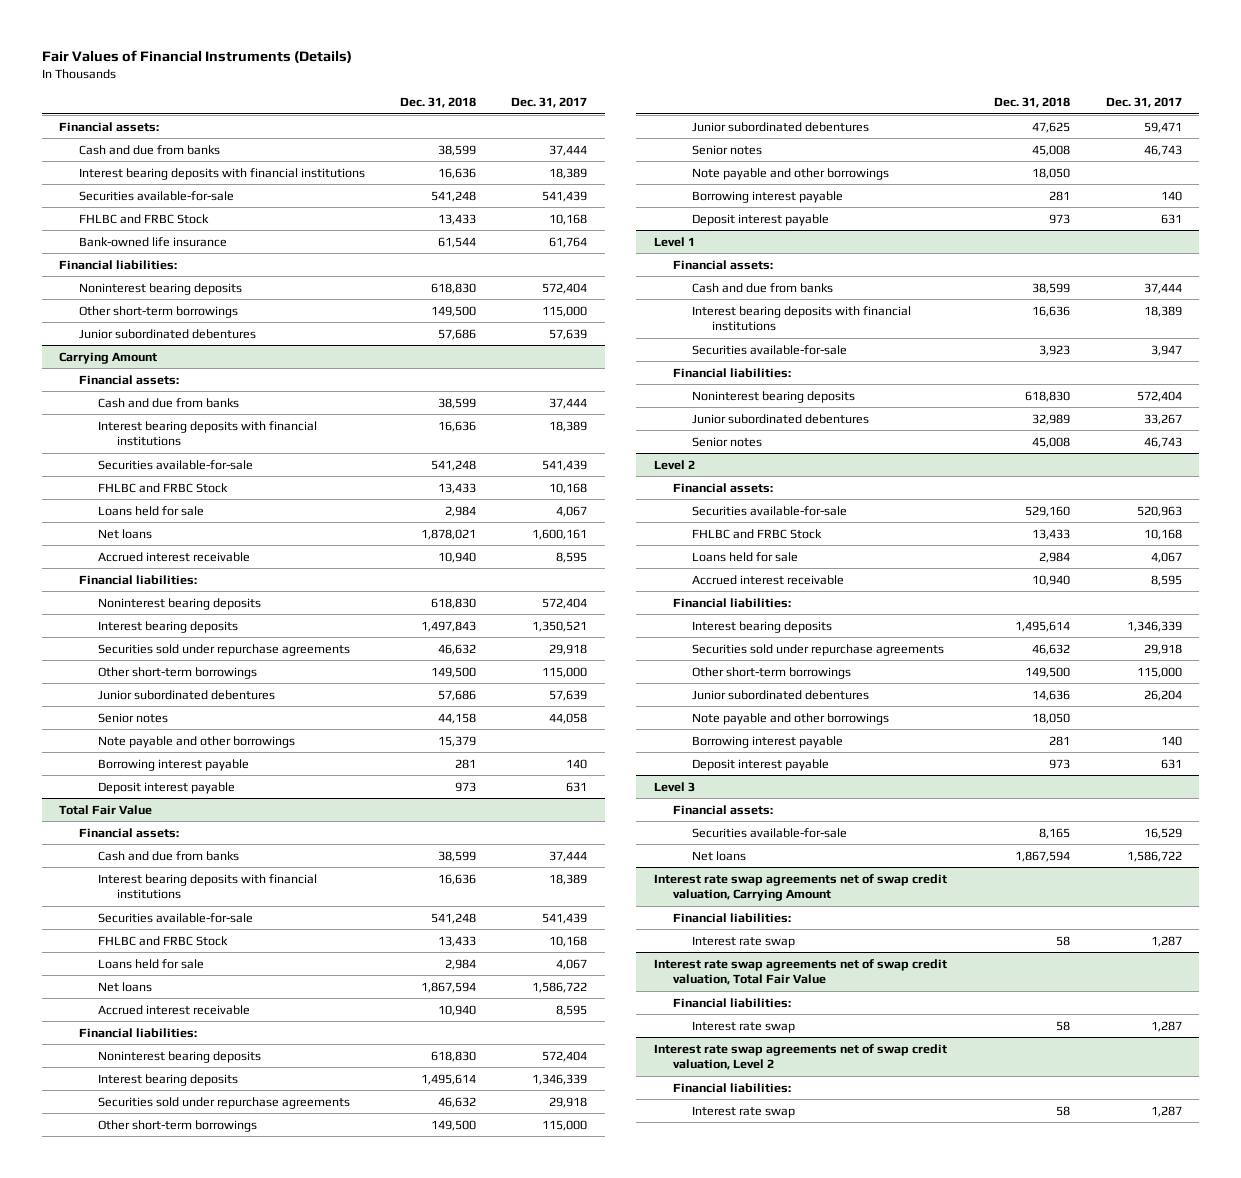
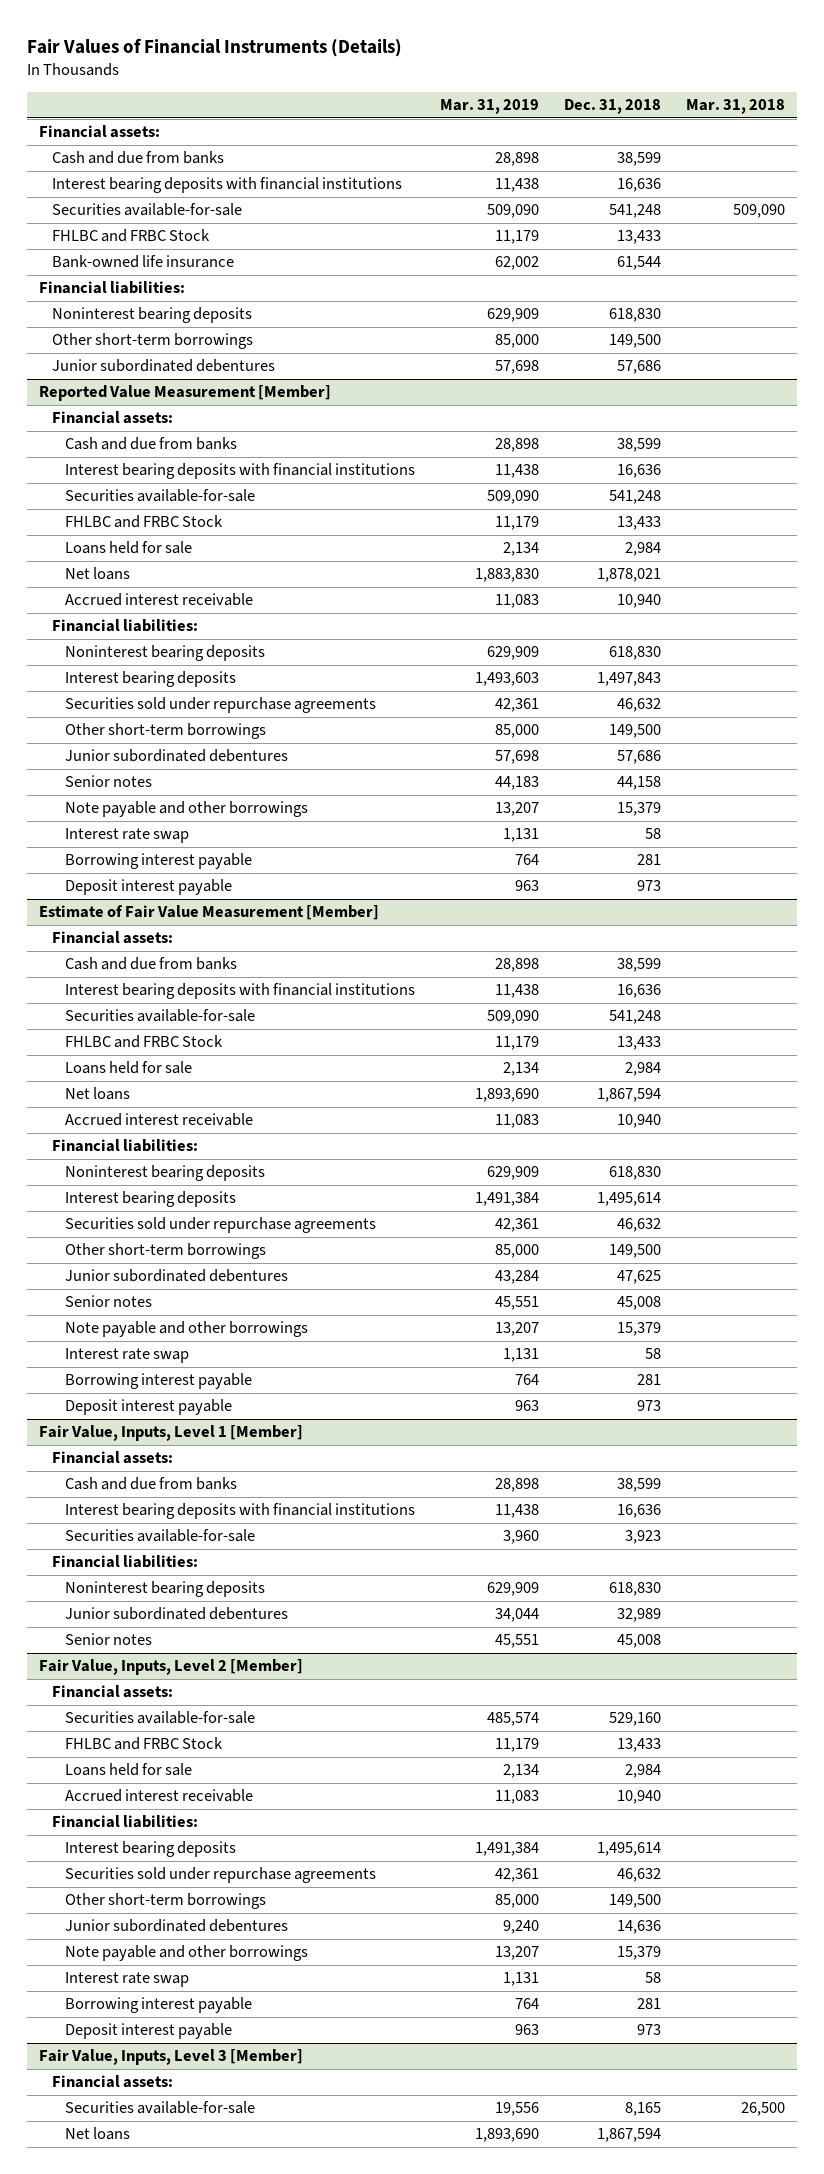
- | Dec. 31, 2018 | Dec. 31, 2017
+ | Mar. 31, 2019 | Dec. 31, 2018 | Mar. 31, 2018
- Carrying Amount
+ Reported Value Measurement [Member]
+ Interest rate swap | 1,131 | 58 |
- Total Fair Value
+ Estimate of Fair Value Measurement [Member]
- Note payable and other borrowings | 18,050 |
+ Note payable and other borrowings | 13,207 | 15,379 |
+ Interest rate swap | 1,131 | 58 |
- Level 1
+ Fair Value, Inputs, Level 1 [Member]
- Level 2
+ Fair Value, Inputs, Level 2 [Member]
- Note payable and other borrowings | 18,050 |
+ Note payable and other borrowings | 13,207 | 15,379 |
+ Interest rate swap | 1,131 | 58 |
- Level 3
+ Fair Value, Inputs, Level 3 [Member]
- Interest rate swap agreements net of swap credit valuation, Carrying Amount
- Financial liabilities:
- Interest rate swap | 58 | 1,287
- Interest rate swap agreements net of swap credit valuation, Total Fair Value
- Financial liabilities:
- Interest rate swap | 58 | 1,287
- Interest rate swap agreements net of swap credit valuation, Level 2
- Financial liabilities:
- Interest rate swap | 58 | 1,287

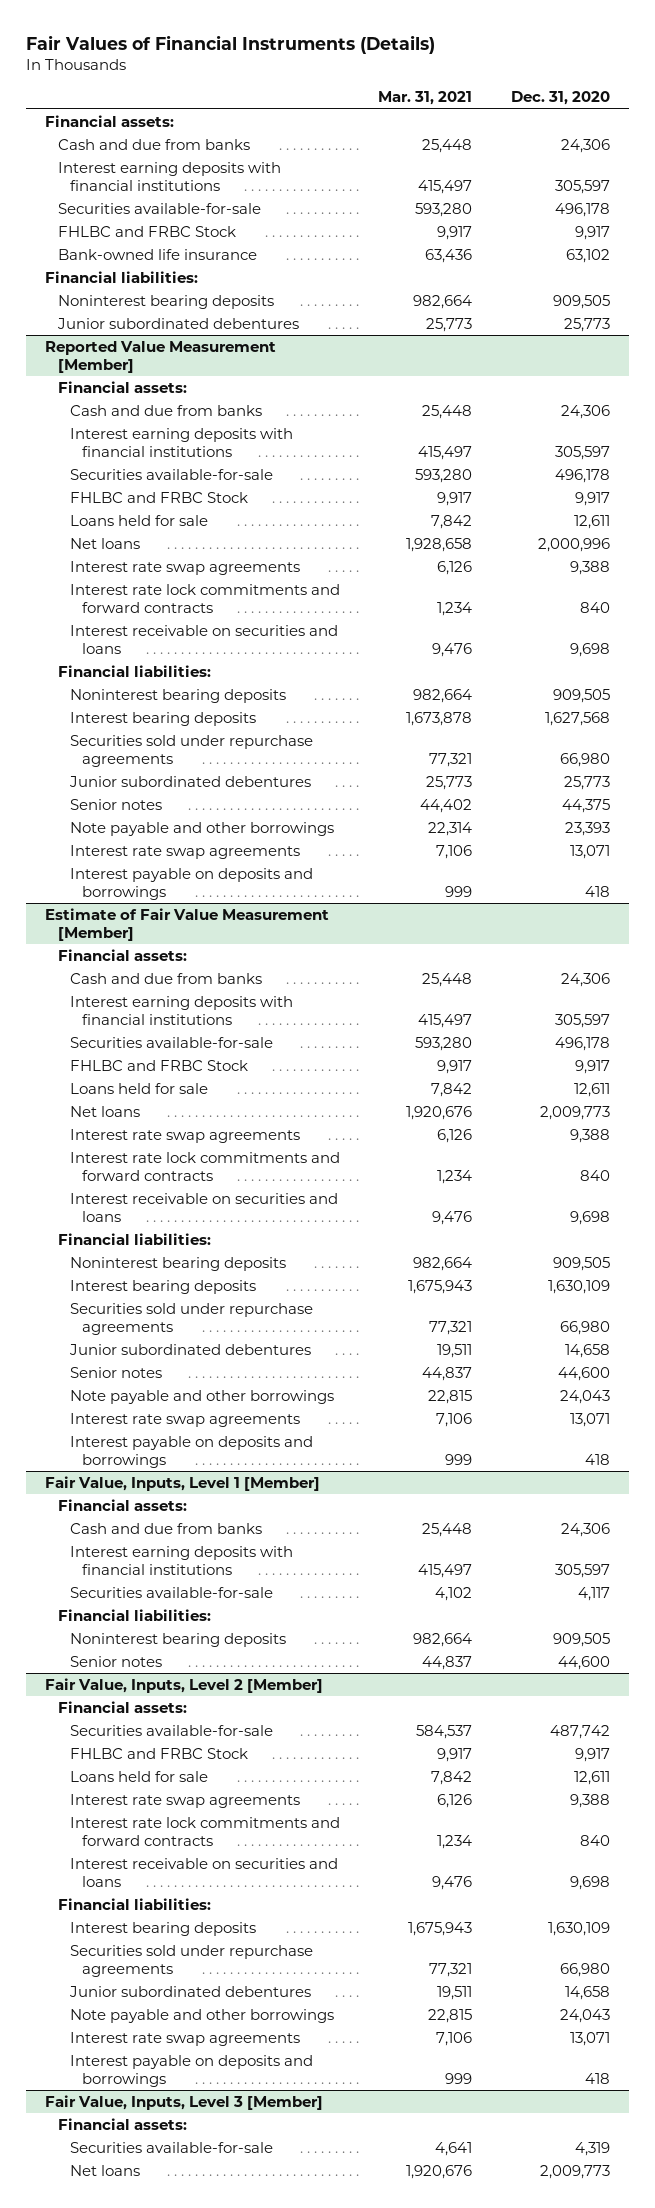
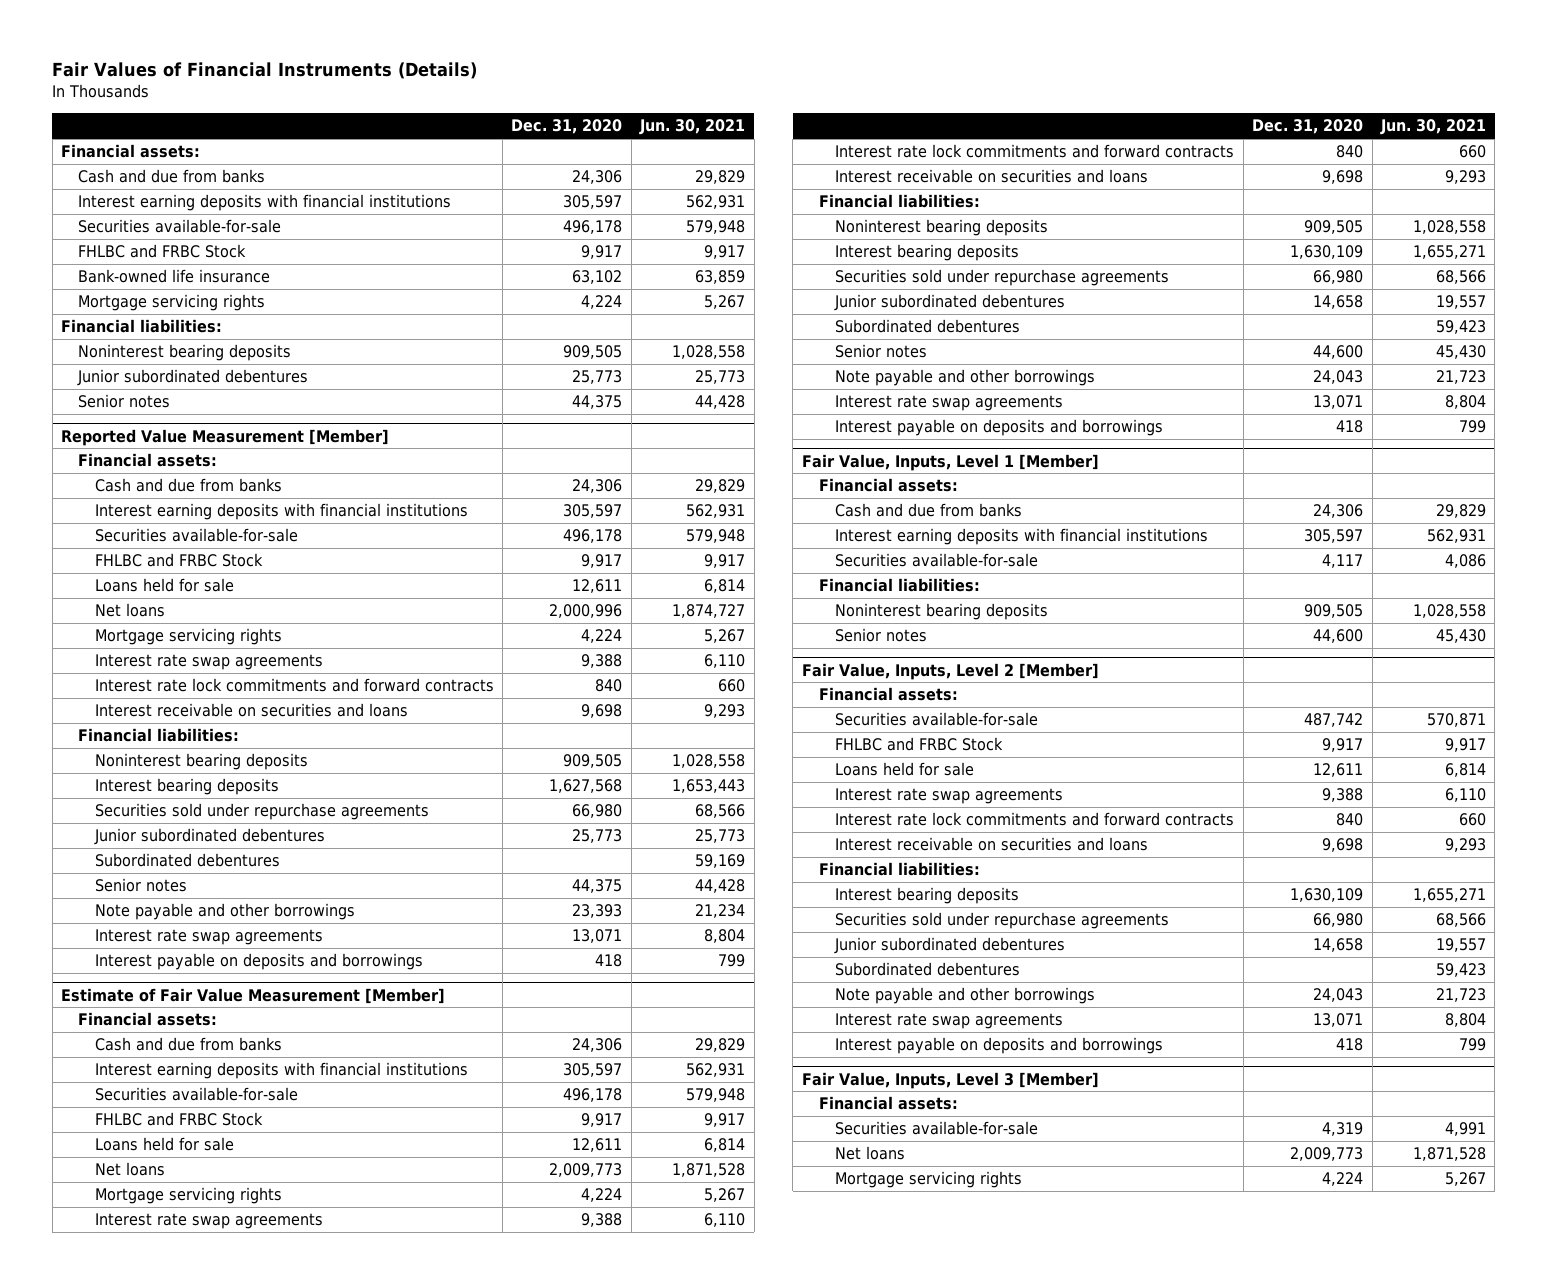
- | Mar. 31, 2021 | Dec. 31, 2020
+ | Dec. 31, 2020 | Jun. 30, 2021
+ Mortgage servicing rights | 4,224 | 5,267
+ Senior notes | 44,375 | 44,428
@ Reported Value Measurement [Member]
+ Mortgage servicing rights | 4,224 | 5,267
+ Subordinated debentures | | 59,169
@ Estimate of Fair Value Measurement [Member]
+ Mortgage servicing rights | 4,224 | 5,267
+ Subordinated debentures | | 59,423
@ Fair Value, Inputs, Level 2 [Member]
+ Subordinated debentures | | 59,423
@ Fair Value, Inputs, Level 3 [Member]
+ Mortgage servicing rights | 4,224 | 5,267

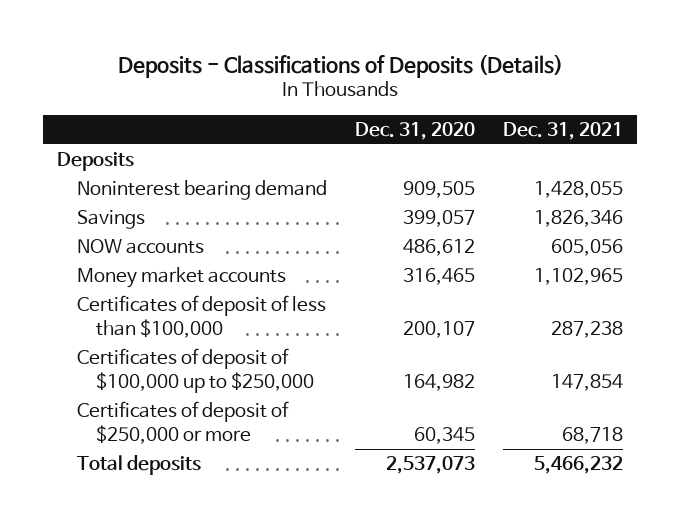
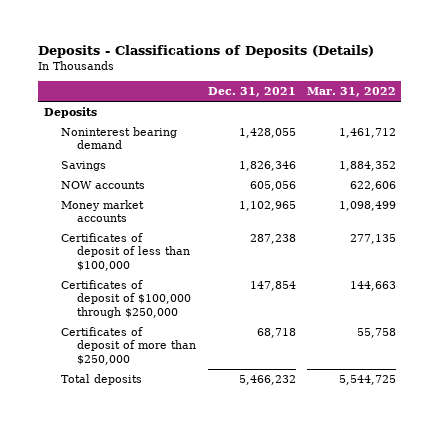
- | Dec. 31, 2020 | Dec. 31, 2021
+ | Dec. 31, 2021 | Mar. 31, 2022
- Certificates of deposit of $100,000 up to $250,000 | 164,982 | 147,854
- Certificates of deposit of $250,000 or more | 60,345 | 68,718
+ Certificates of deposit of $100,000 through $250,000 | 147,854 | 144,663
+ Certificates of deposit of more than $250,000 | 68,718 | 55,758

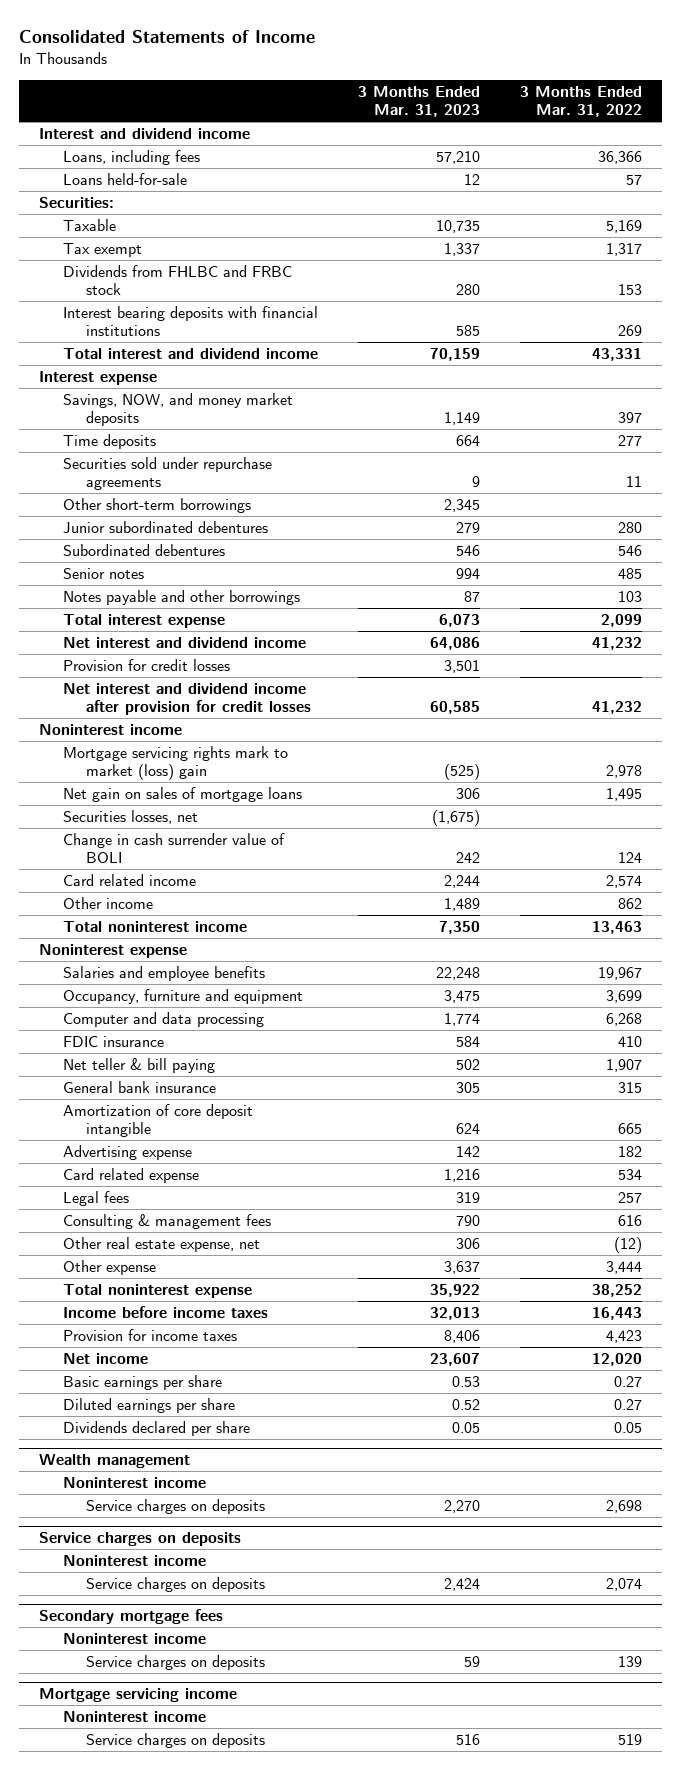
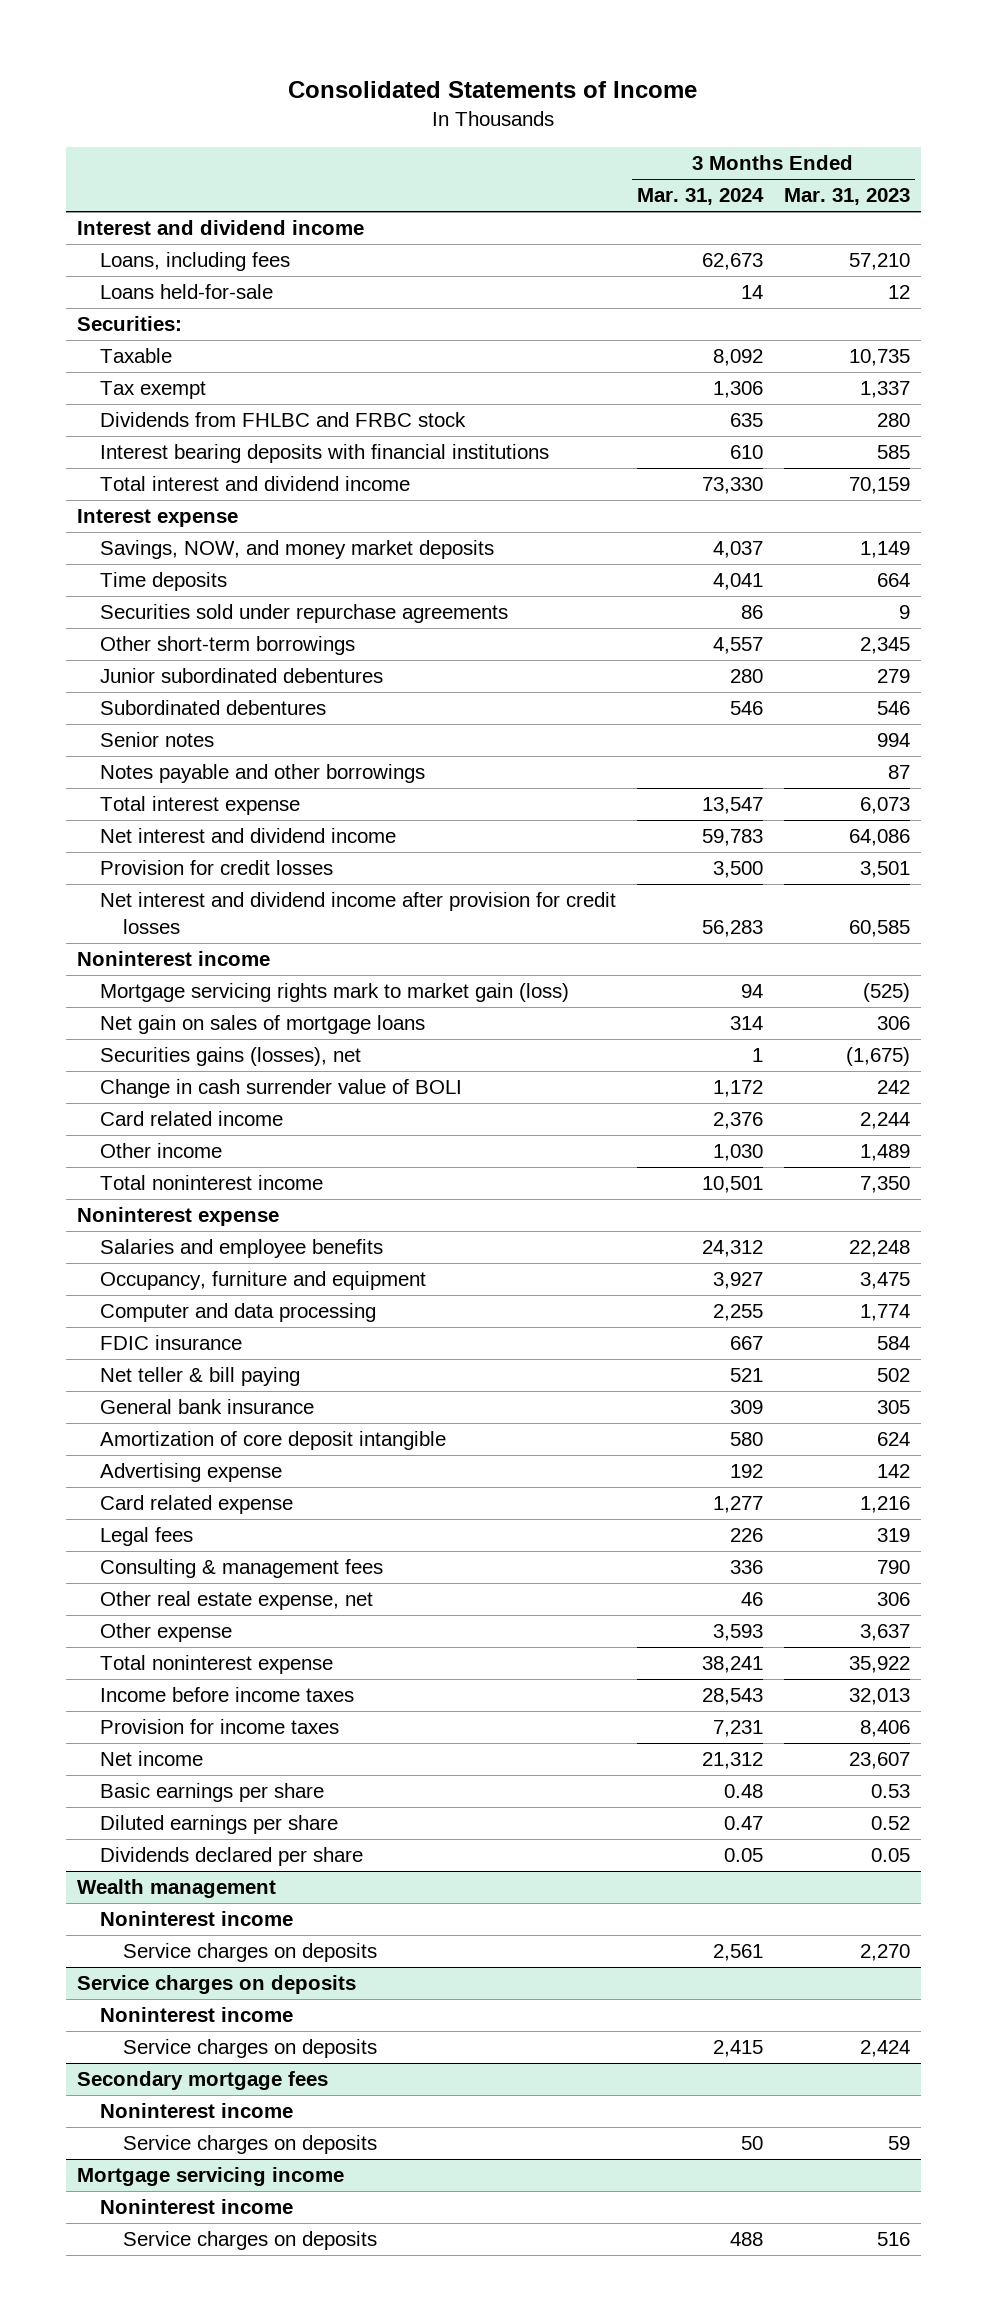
- | 3 Months Ended Mar. 31, 2023 | 3 Months Ended Mar. 31, 2022
+ | 3 Months Ended Mar. 31, 2024 | 3 Months Ended Mar. 31, 2023
- Mortgage servicing rights mark to market (loss) gain | (525) | 2,978
+ Mortgage servicing rights mark to market gain (loss) | 94 | (525)
- Securities losses, net | (1,675) |
+ Securities gains (losses), net | 1 | (1,675)

